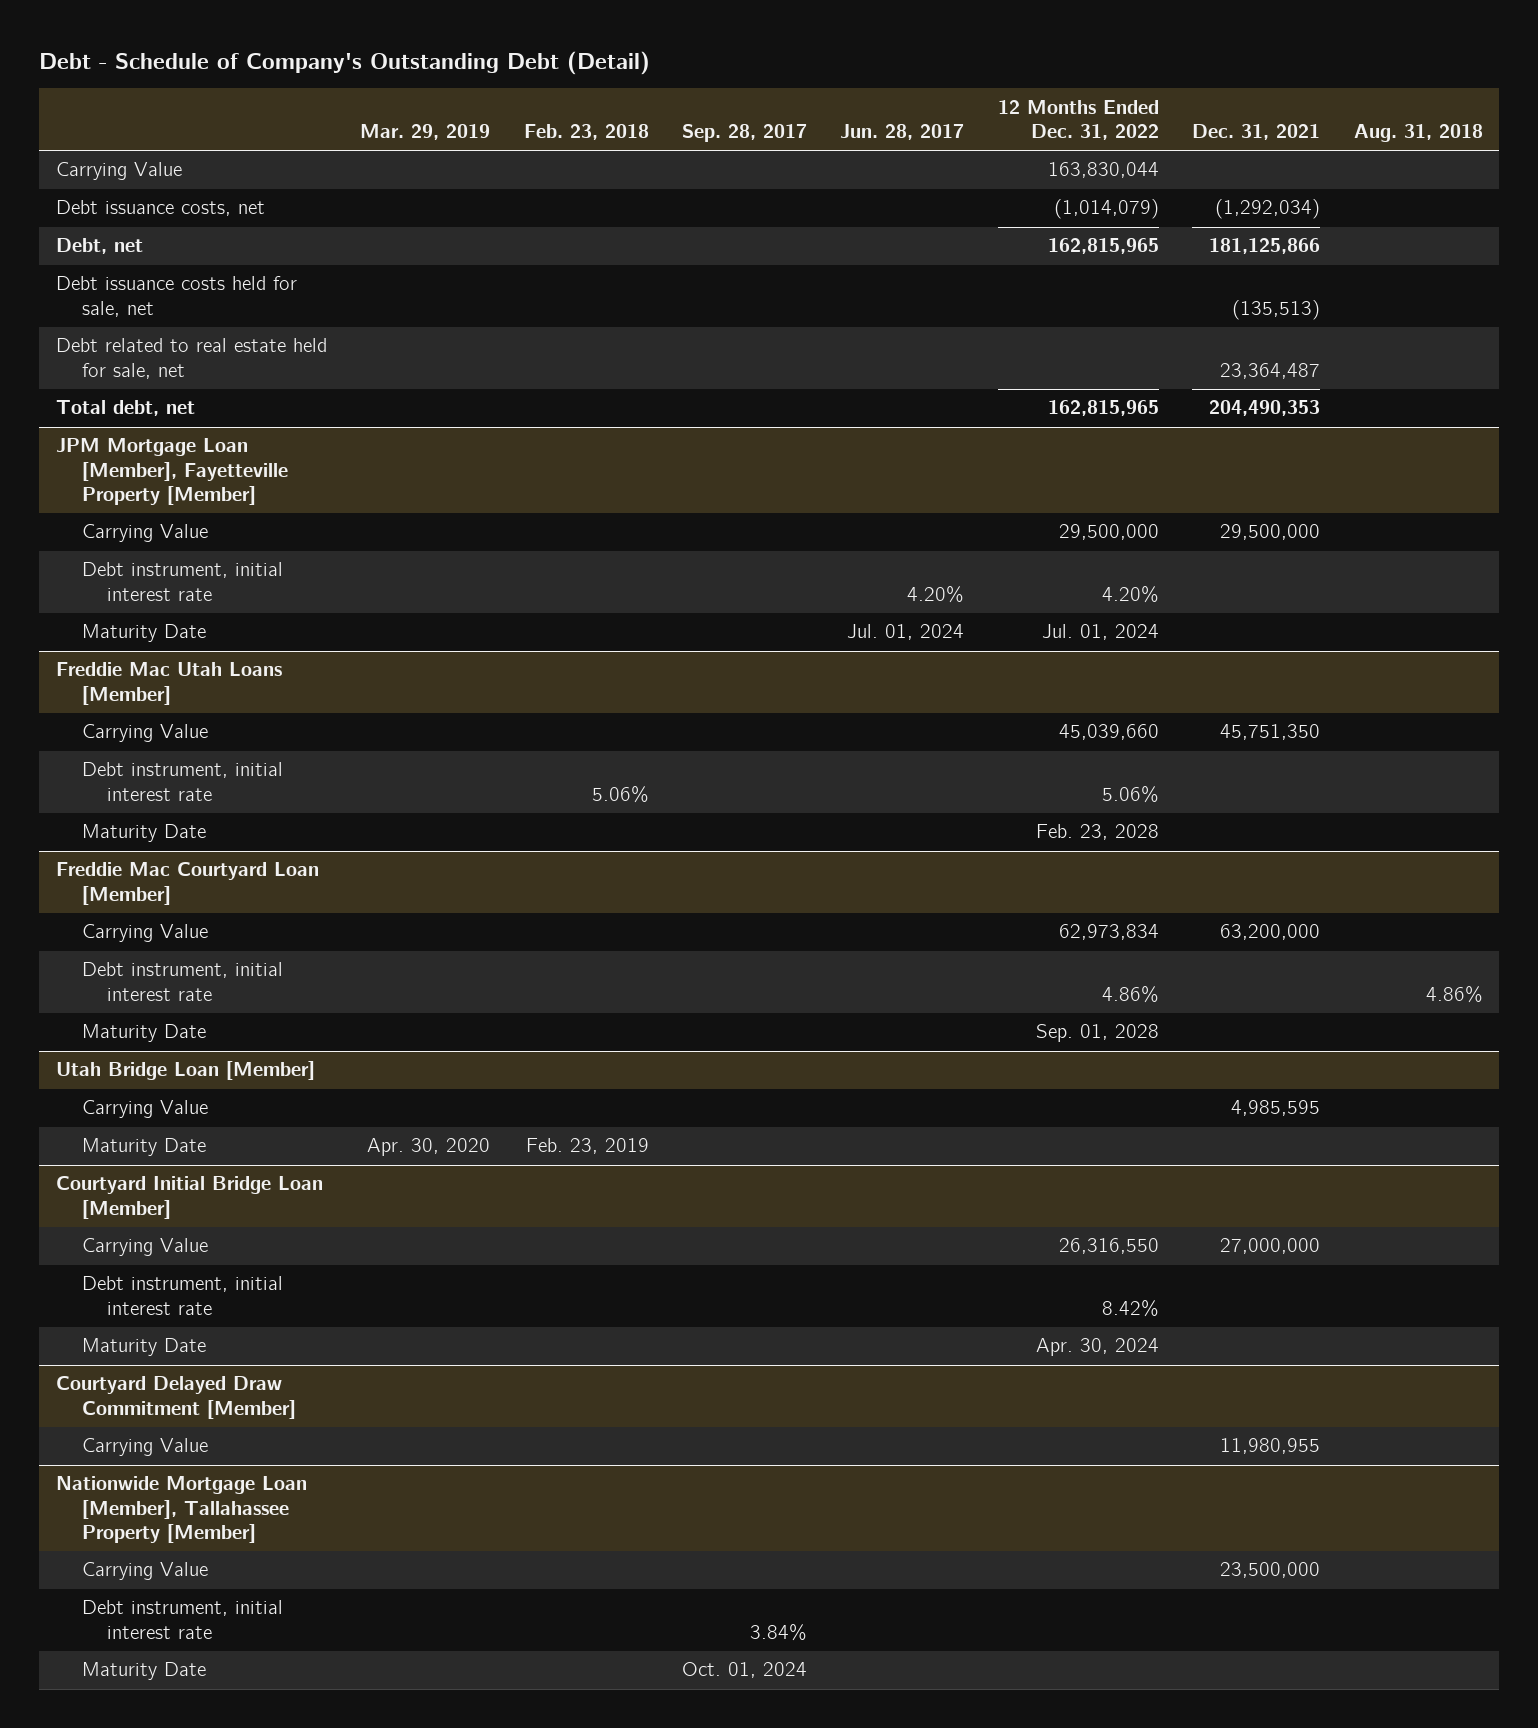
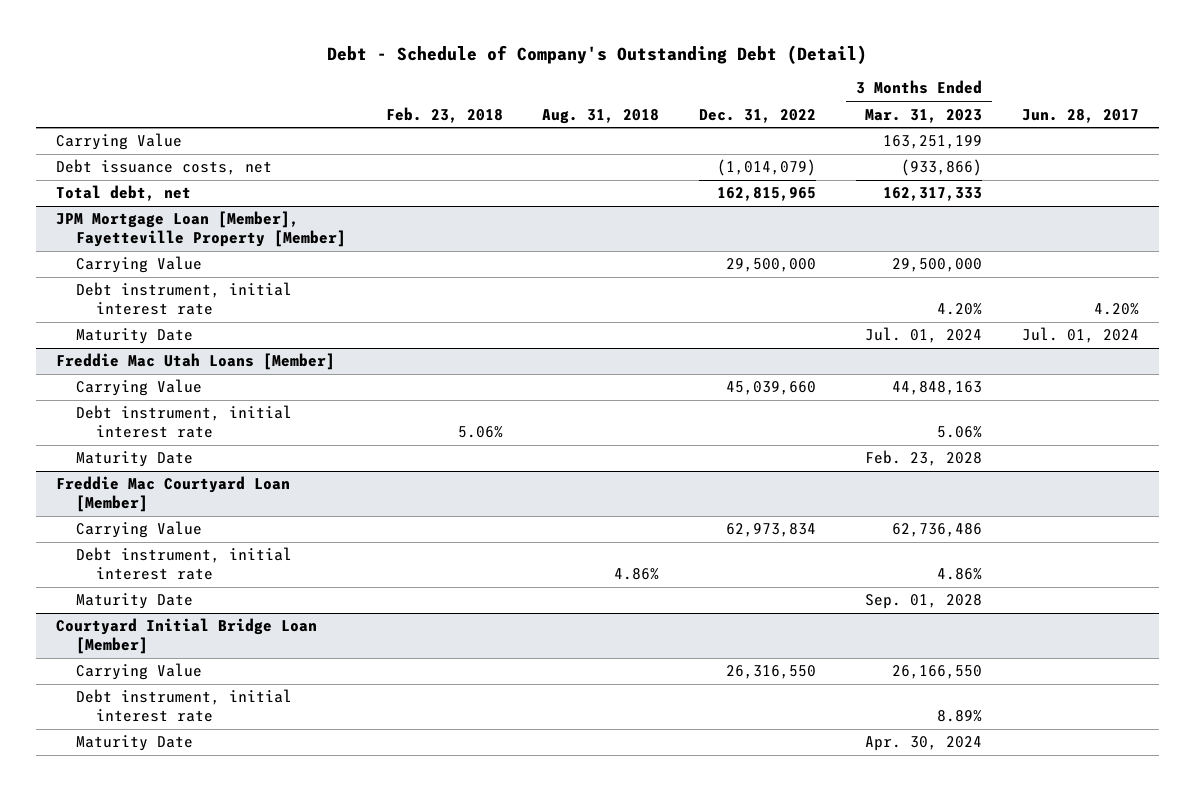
- | Mar. 29, 2019 | Feb. 23, 2018 | Sep. 28, 2017 | Jun. 28, 2017 | 12 Months Ended Dec. 31, 2022 | Dec. 31, 2021 | Aug. 31, 2018
+ | Feb. 23, 2018 | Aug. 31, 2018 | Dec. 31, 2022 | 3 Months Ended Mar. 31, 2023 | Jun. 28, 2017
- Debt, net | | | | | 162,815,965 | 181,125,866 |
- Debt issuance costs held for sale, net | | | | | | (135,513) |
- Debt related to real estate held for sale, net | | | | | | 23,364,487 |
- Utah Bridge Loan [Member]
- Carrying Value | | | | | | 4,985,595 |
- Maturity Date | Apr. 30, 2020 | Feb. 23, 2019 | | | | |
- Courtyard Delayed Draw Commitment [Member]
- Carrying Value | | | | | | 11,980,955 |
- Nationwide Mortgage Loan [Member], Tallahassee Property [Member]
- Carrying Value | | | | | | 23,500,000 |
- Debt instrument, initial interest rate | | | 3.84% | | | |
- Maturity Date | | | Oct. 01, 2024 | | | |

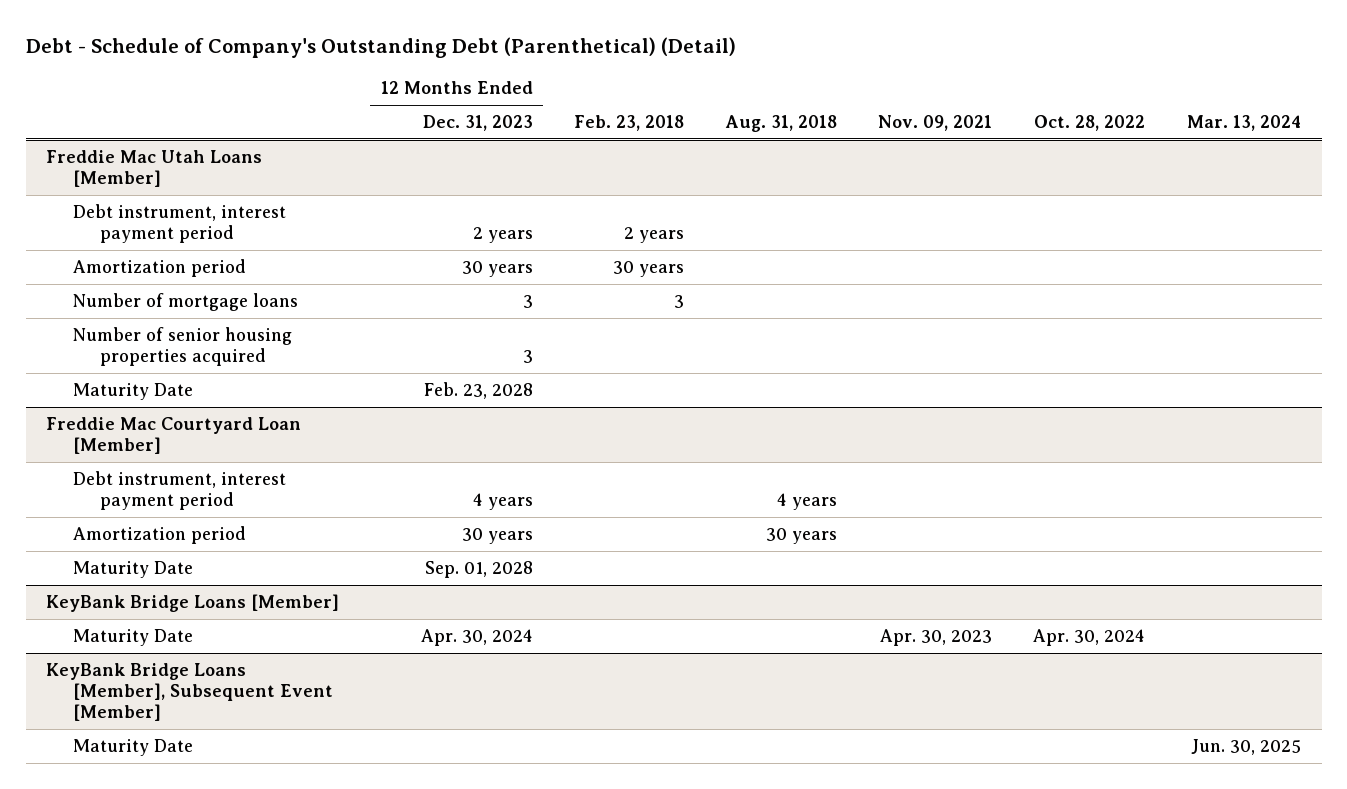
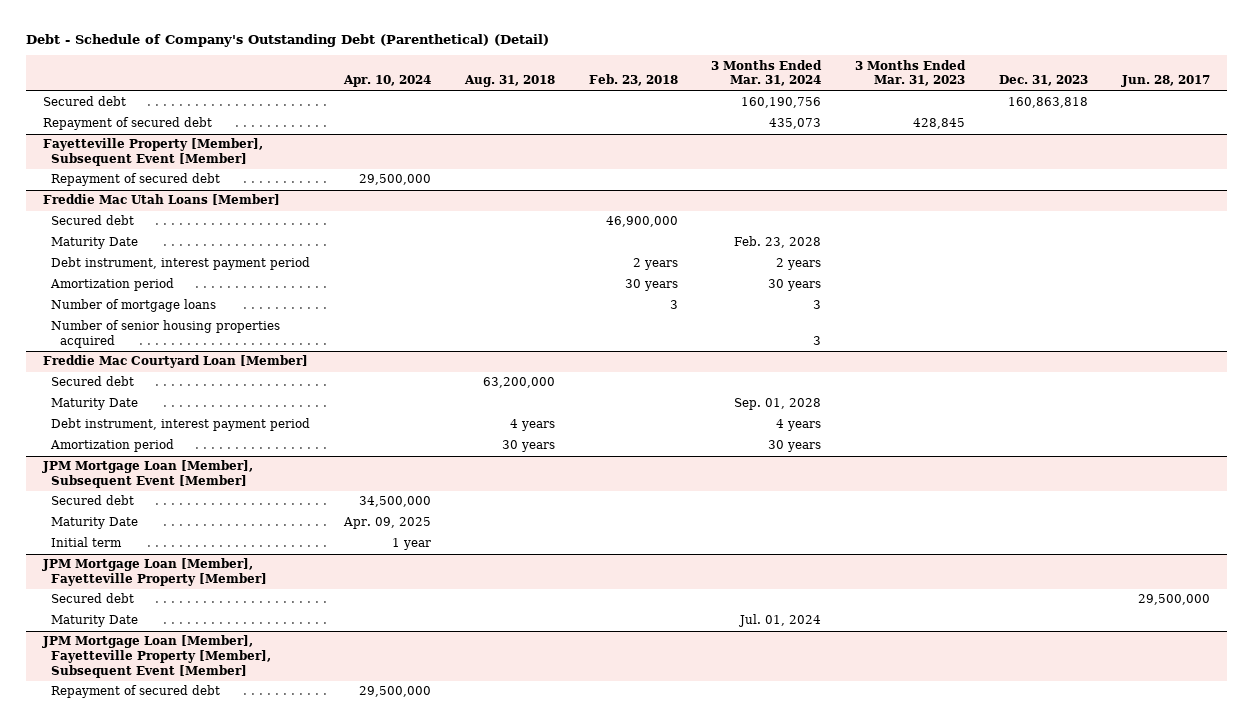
- | 12 Months Ended Dec. 31, 2023 | Feb. 23, 2018 | Aug. 31, 2018 | Nov. 09, 2021 | Oct. 28, 2022 | Mar. 13, 2024
+ | Apr. 10, 2024 | Aug. 31, 2018 | Feb. 23, 2018 | 3 Months Ended Mar. 31, 2024 | 3 Months Ended Mar. 31, 2023 | Dec. 31, 2023 | Jun. 28, 2017
+ Secured debt | | | | 160,190,756 | | 160,863,818 |
+ Repayment of secured debt | | | | 435,073 | 428,845 | |
+ Fayetteville Property [Member], Subsequent Event [Member]
+ Repayment of secured debt | 29,500,000 | | | | | |
@ Freddie Mac Utah Loans [Member]
+ Secured debt | | | 46,900,000 | | | |
moved up: Maturity Date | | | | Feb. 23, 2028 | | |
@ Freddie Mac Courtyard Loan [Member]
+ Secured debt | | 63,200,000 | | | | |
moved up: Maturity Date | | | | Sep. 01, 2028 | | |
- KeyBank Bridge Loans [Member]
- Maturity Date | Apr. 30, 2024 | | | Apr. 30, 2023 | Apr. 30, 2024 |
- KeyBank Bridge Loans [Member], Subsequent Event [Member]
- Maturity Date | | | | | | Jun. 30, 2025
+ JPM Mortgage Loan [Member], Subsequent Event [Member]
+ Secured debt | 34,500,000 | | | | | |
+ Maturity Date | Apr. 09, 2025 | | | | | |
+ Initial term | 1 year | | | | | |
+ JPM Mortgage Loan [Member], Fayetteville Property [Member]
+ Secured debt | | | | | | | 29,500,000
+ Maturity Date | | | | Jul. 01, 2024 | | |
+ JPM Mortgage Loan [Member], Fayetteville Property [Member], Subsequent Event [Member]
+ Repayment of secured debt | 29,500,000 | | | | | |

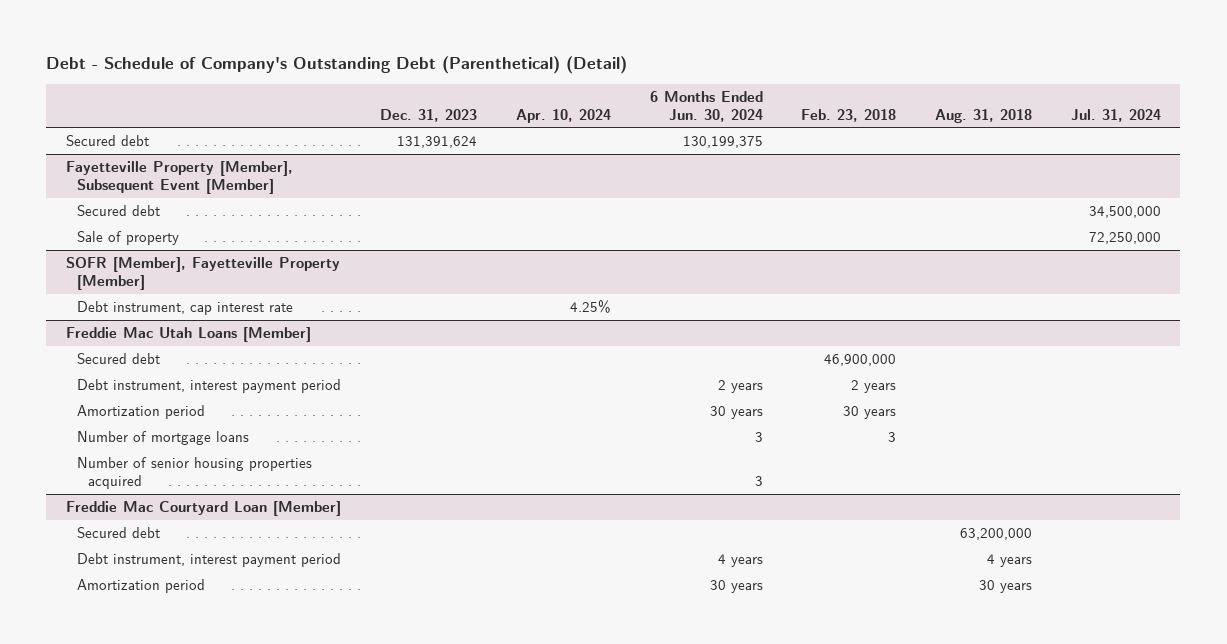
- | Apr. 10, 2024 | Aug. 31, 2018 | Feb. 23, 2018 | 3 Months Ended Mar. 31, 2024 | 3 Months Ended Mar. 31, 2023 | Dec. 31, 2023 | Jun. 28, 2017
+ | Dec. 31, 2023 | Apr. 10, 2024 | 6 Months Ended Jun. 30, 2024 | Feb. 23, 2018 | Aug. 31, 2018 | Jul. 31, 2024
- Secured debt | | | | 160,190,756 | | 160,863,818 |
- Repayment of secured debt | | | | 435,073 | 428,845 | |
+ Secured debt | 131,391,624 | | 130,199,375 | | |
@ Fayetteville Property [Member], Subsequent Event [Member]
- Repayment of secured debt | 29,500,000 | | | | | |
+ Secured debt | | | | | | 34,500,000
+ Sale of property | | | | | | 72,250,000
+ SOFR [Member], Fayetteville Property [Member]
+ Debt instrument, cap interest rate | | 4.25% | | | |
@ Freddie Mac Utah Loans [Member]
- Maturity Date | | | | Feb. 23, 2028 | | |
@ Freddie Mac Courtyard Loan [Member]
- Maturity Date | | | | Sep. 01, 2028 | | |
- JPM Mortgage Loan [Member], Subsequent Event [Member]
- Secured debt | 34,500,000 | | | | | |
- Maturity Date | Apr. 09, 2025 | | | | | |
- Initial term | 1 year | | | | | |
- JPM Mortgage Loan [Member], Fayetteville Property [Member]
- Secured debt | | | | | | | 29,500,000
- Maturity Date | | | | Jul. 01, 2024 | | |
- JPM Mortgage Loan [Member], Fayetteville Property [Member], Subsequent Event [Member]
- Repayment of secured debt | 29,500,000 | | | | | |

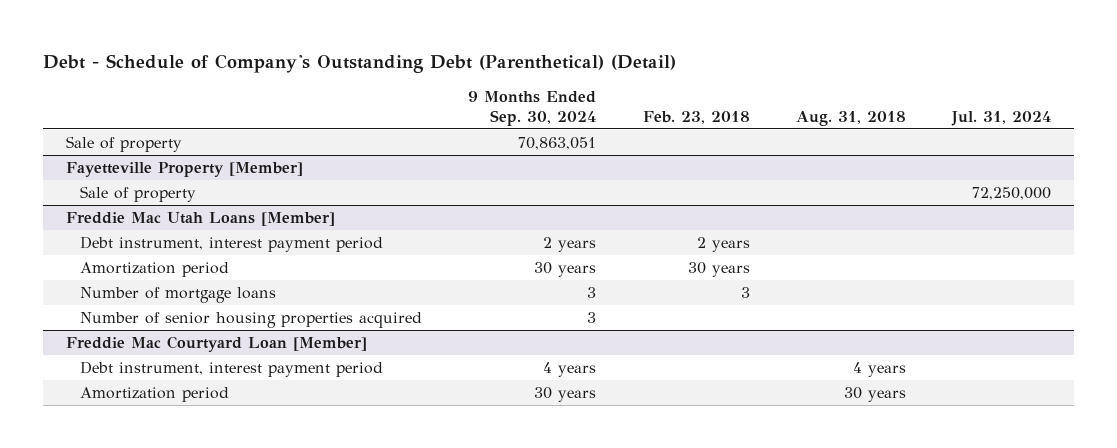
- | Dec. 31, 2023 | Apr. 10, 2024 | 6 Months Ended Jun. 30, 2024 | Feb. 23, 2018 | Aug. 31, 2018 | Jul. 31, 2024
+ | 9 Months Ended Sep. 30, 2024 | Feb. 23, 2018 | Aug. 31, 2018 | Jul. 31, 2024
- Secured debt | 131,391,624 | | 130,199,375 | | |
- Fayetteville Property [Member], Subsequent Event [Member]
- Secured debt | | | | | | 34,500,000
+ Sale of property | 70,863,051 | | |
+ Fayetteville Property [Member]
- SOFR [Member], Fayetteville Property [Member]
- Debt instrument, cap interest rate | | 4.25% | | | |
@ Freddie Mac Utah Loans [Member]
- Secured debt | | | | 46,900,000 | |
@ Freddie Mac Courtyard Loan [Member]
- Secured debt | | | | | 63,200,000 |

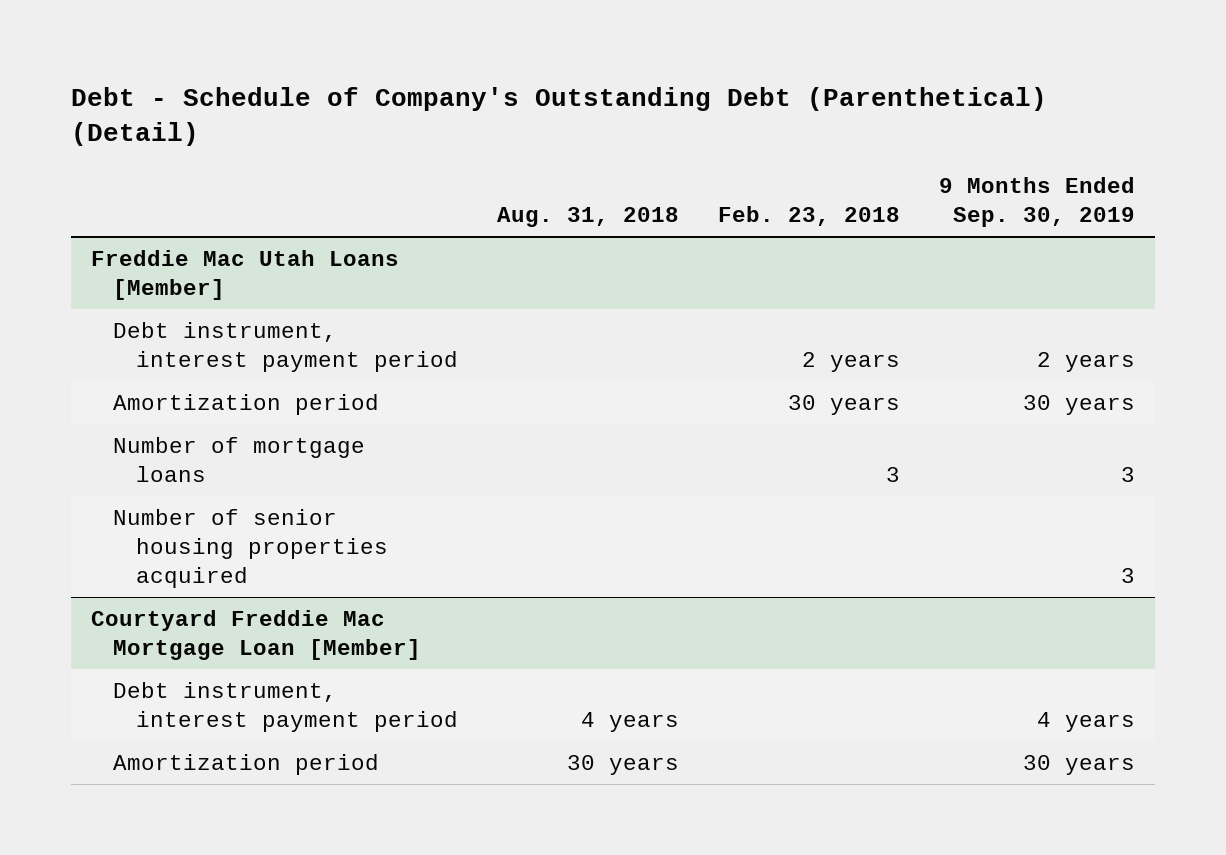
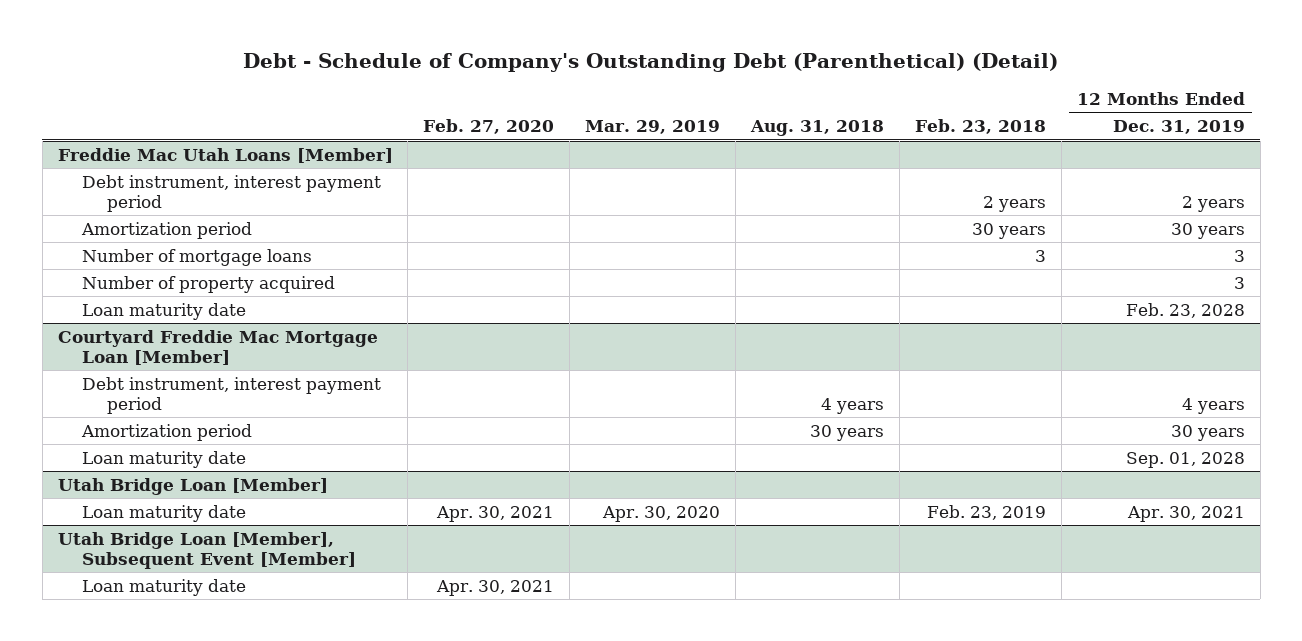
- | Aug. 31, 2018 | Feb. 23, 2018 | 9 Months Ended Sep. 30, 2019
+ | Feb. 27, 2020 | Mar. 29, 2019 | Aug. 31, 2018 | Feb. 23, 2018 | 12 Months Ended Dec. 31, 2019
@ Freddie Mac Utah Loans [Member]
- Number of senior housing properties acquired | | | 3
+ Number of property acquired | | | | | 3
+ Loan maturity date | | | | | Feb. 23, 2028
@ Courtyard Freddie Mac Mortgage Loan [Member]
+ Loan maturity date | | | | | Sep. 01, 2028
+ Utah Bridge Loan [Member]
+ Loan maturity date | Apr. 30, 2021 | Apr. 30, 2020 | | Feb. 23, 2019 | Apr. 30, 2021
+ Utah Bridge Loan [Member], Subsequent Event [Member]
+ Loan maturity date | Apr. 30, 2021 | | | |

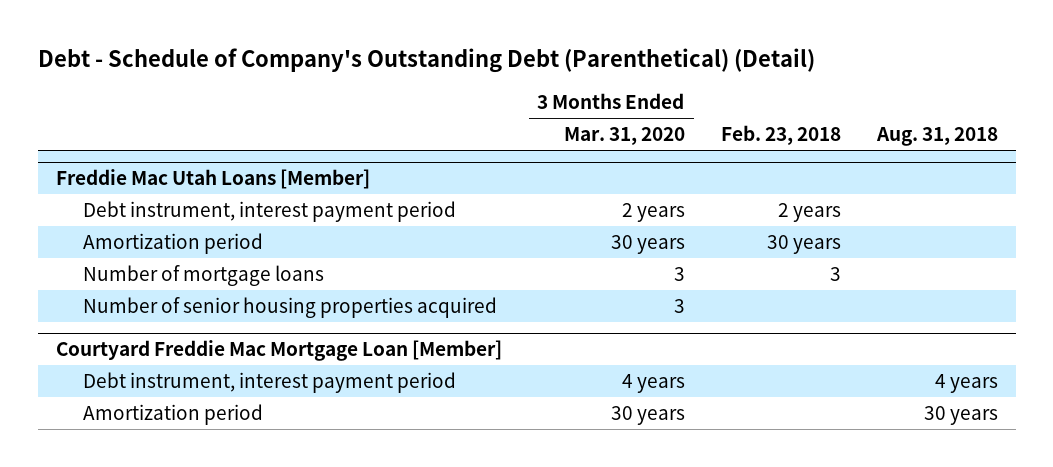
- | Feb. 27, 2020 | Mar. 29, 2019 | Aug. 31, 2018 | Feb. 23, 2018 | 12 Months Ended Dec. 31, 2019
+ | 3 Months Ended Mar. 31, 2020 | Feb. 23, 2018 | Aug. 31, 2018
@ Freddie Mac Utah Loans [Member]
- Number of property acquired | | | | | 3
- Loan maturity date | | | | | Feb. 23, 2028
+ Number of senior housing properties acquired | 3 | |
@ Courtyard Freddie Mac Mortgage Loan [Member]
- Loan maturity date | | | | | Sep. 01, 2028
- Utah Bridge Loan [Member]
- Loan maturity date | Apr. 30, 2021 | Apr. 30, 2020 | | Feb. 23, 2019 | Apr. 30, 2021
- Utah Bridge Loan [Member], Subsequent Event [Member]
- Loan maturity date | Apr. 30, 2021 | | | |

